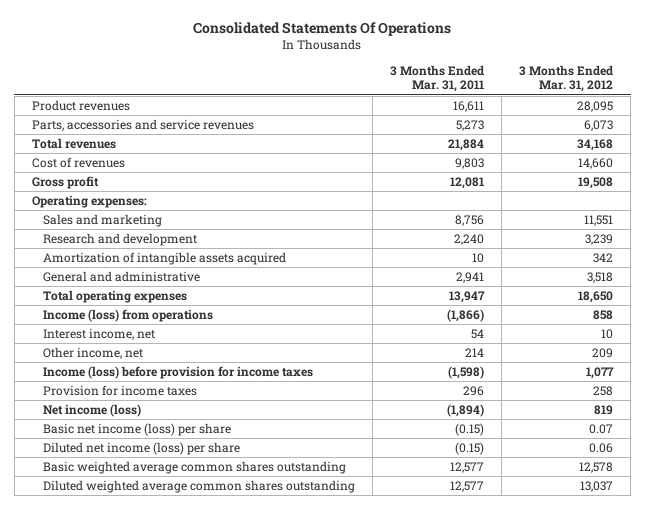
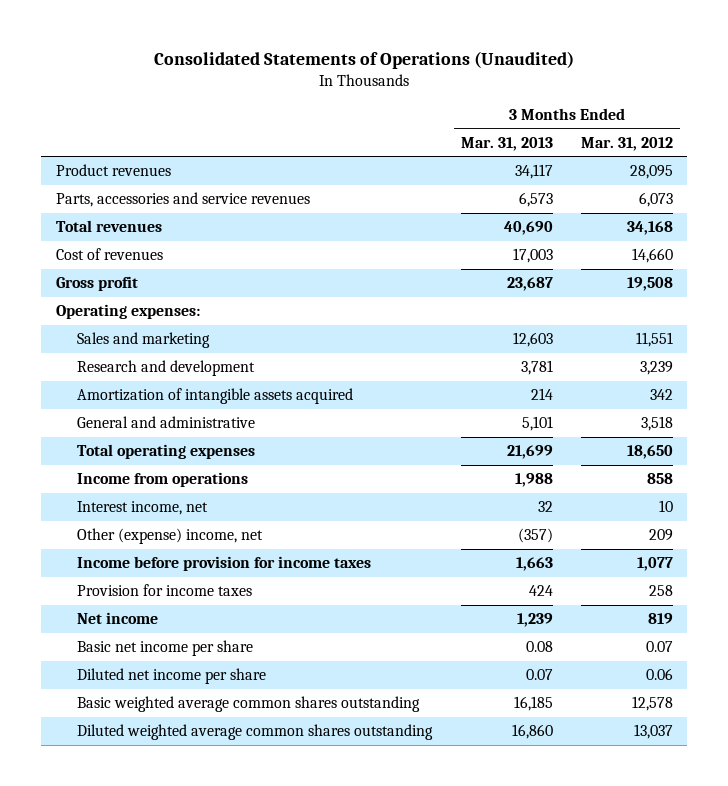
- Consolidated Statements Of Operations
+ Consolidated Statements of Operations (Unaudited)
- | 3 Months Ended Mar. 31, 2011 | 3 Months Ended Mar. 31, 2012
+ | 3 Months Ended Mar. 31, 2013 | 3 Months Ended Mar. 31, 2012
- Income (loss) from operations | (1,866) | 858
+ Income from operations | 1,988 | 858
- Other income, net | 214 | 209
- Income (loss) before provision for income taxes | (1,598) | 1,077
+ Other (expense) income, net | (357) | 209
+ Income before provision for income taxes | 1,663 | 1,077
- Net income (loss) | (1,894) | 819
- Basic net income (loss) per share | (0.15) | 0.07
- Diluted net income (loss) per share | (0.15) | 0.06
+ Net income | 1,239 | 819
+ Basic net income per share | 0.08 | 0.07
+ Diluted net income per share | 0.07 | 0.06

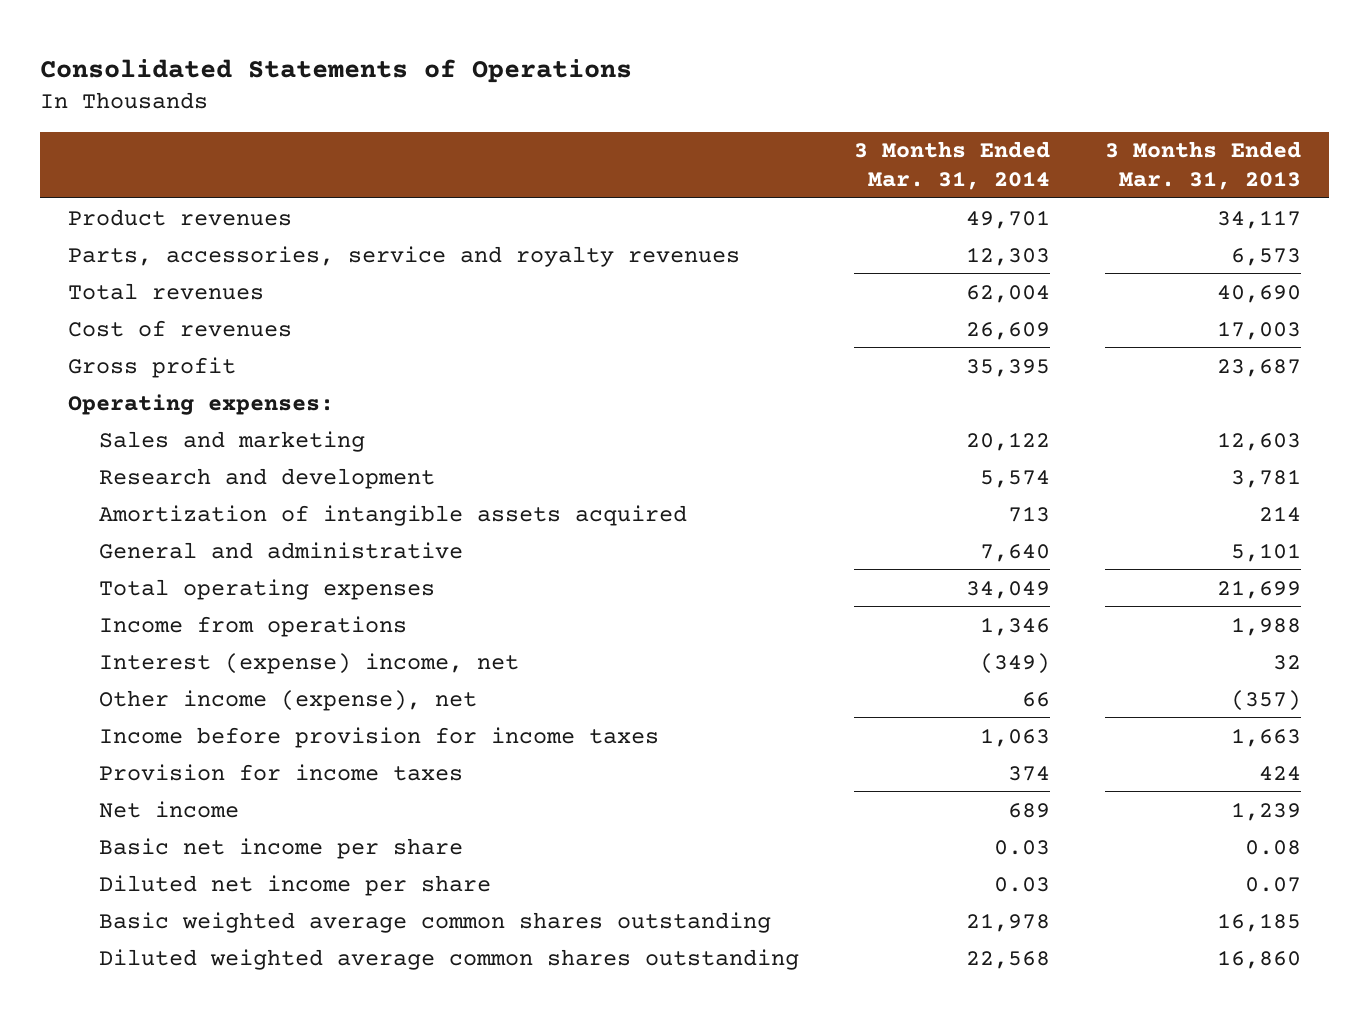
- Consolidated Statements of Operations (Unaudited)
+ Consolidated Statements of Operations
- | 3 Months Ended Mar. 31, 2013 | 3 Months Ended Mar. 31, 2012
+ | 3 Months Ended Mar. 31, 2014 | 3 Months Ended Mar. 31, 2013
- Parts, accessories and service revenues | 6,573 | 6,073
+ Parts, accessories, service and royalty revenues | 12,303 | 6,573
- Interest income, net | 32 | 10
- Other (expense) income, net | (357) | 209
+ Interest (expense) income, net | (349) | 32
+ Other income (expense), net | 66 | (357)

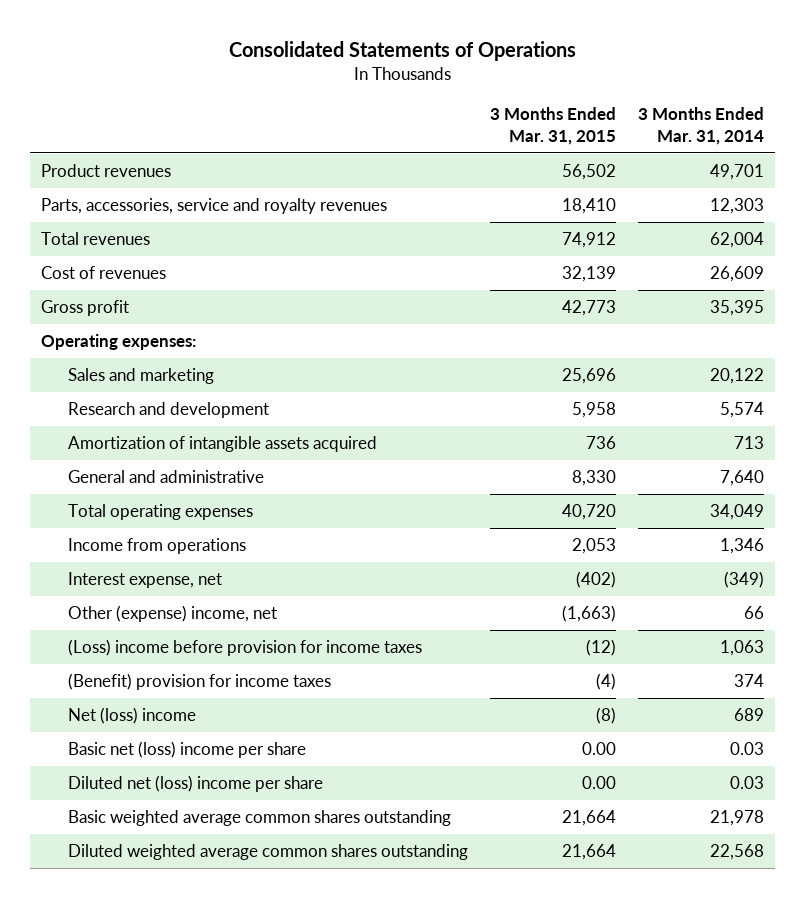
- | 3 Months Ended Mar. 31, 2014 | 3 Months Ended Mar. 31, 2013
+ | 3 Months Ended Mar. 31, 2015 | 3 Months Ended Mar. 31, 2014
- Interest (expense) income, net | (349) | 32
- Other income (expense), net | 66 | (357)
- Income before provision for income taxes | 1,063 | 1,663
- Provision for income taxes | 374 | 424
- Net income | 689 | 1,239
- Basic net income per share | 0.03 | 0.08
- Diluted net income per share | 0.03 | 0.07
+ Interest expense, net | (402) | (349)
+ Other (expense) income, net | (1,663) | 66
+ (Loss) income before provision for income taxes | (12) | 1,063
+ (Benefit) provision for income taxes | (4) | 374
+ Net (loss) income | (8) | 689
+ Basic net (loss) income per share | 0.00 | 0.03
+ Diluted net (loss) income per share | 0.00 | 0.03

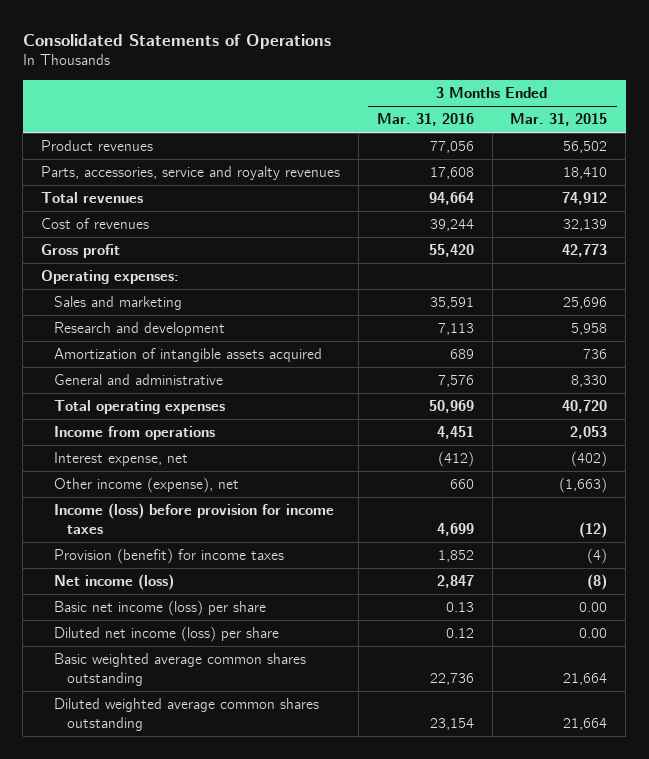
- | 3 Months Ended Mar. 31, 2015 | 3 Months Ended Mar. 31, 2014
+ | 3 Months Ended Mar. 31, 2016 | 3 Months Ended Mar. 31, 2015
- Other (expense) income, net | (1,663) | 66
- (Loss) income before provision for income taxes | (12) | 1,063
- (Benefit) provision for income taxes | (4) | 374
- Net (loss) income | (8) | 689
- Basic net (loss) income per share | 0.00 | 0.03
- Diluted net (loss) income per share | 0.00 | 0.03
+ Other income (expense), net | 660 | (1,663)
+ Income (loss) before provision for income taxes | 4,699 | (12)
+ Provision (benefit) for income taxes | 1,852 | (4)
+ Net income (loss) | 2,847 | (8)
+ Basic net income (loss) per share | 0.13 | 0.00
+ Diluted net income (loss) per share | 0.12 | 0.00

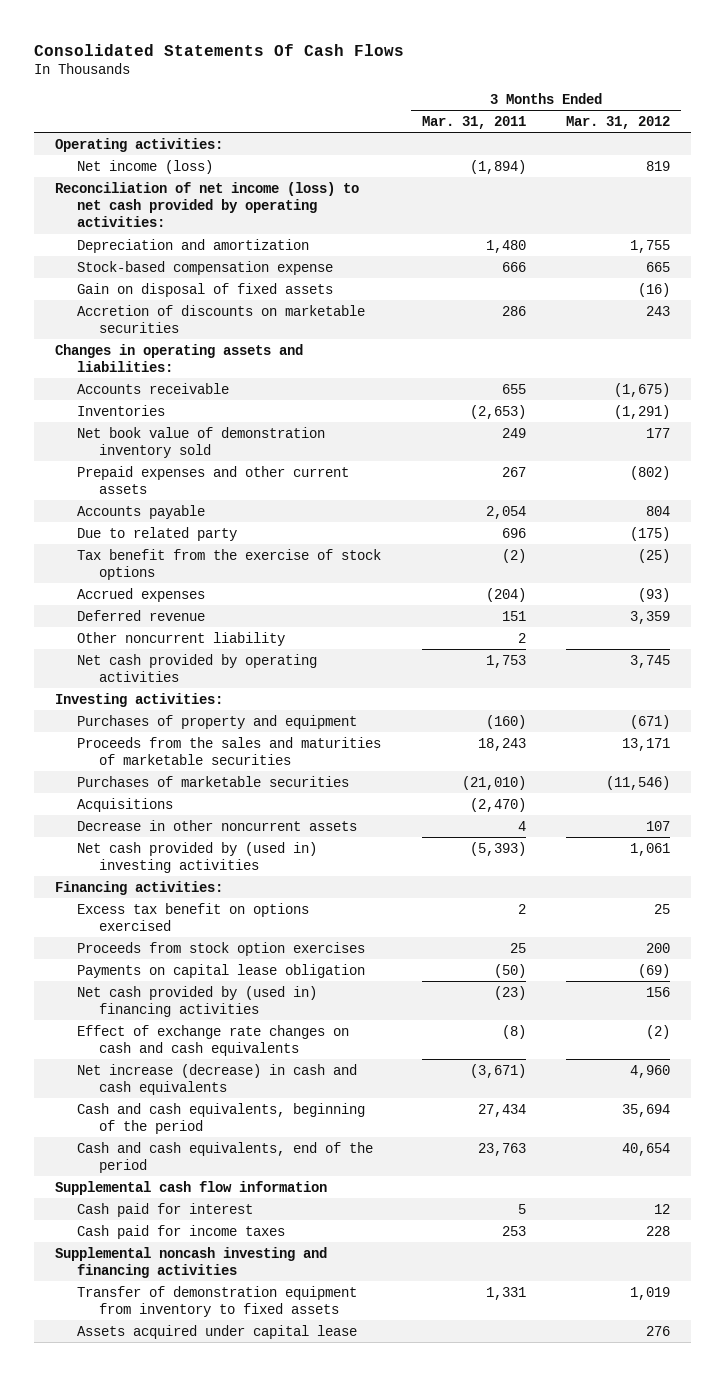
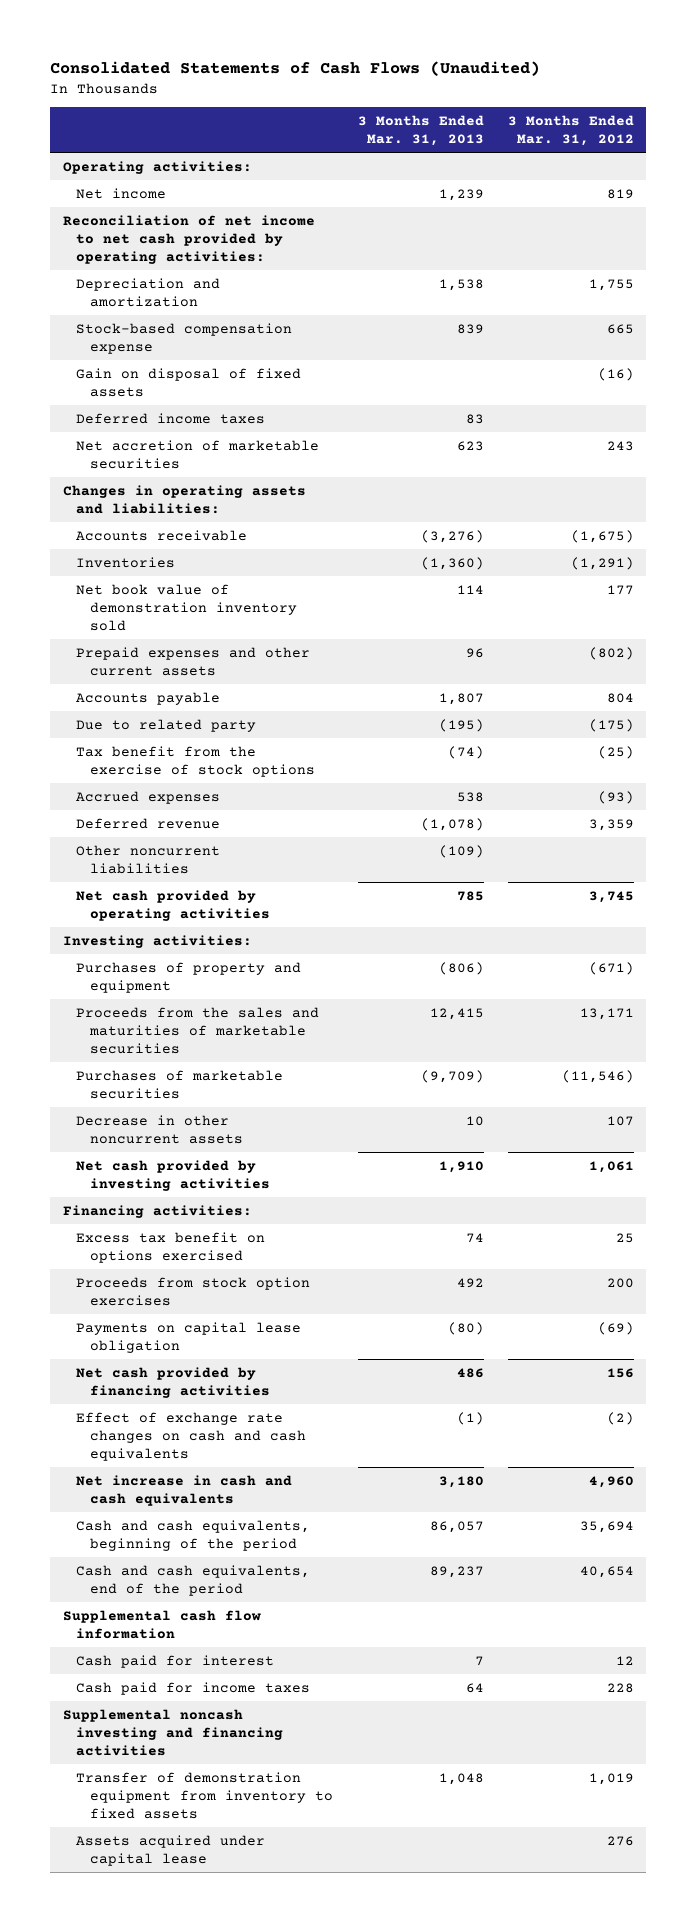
- Consolidated Statements Of Cash Flows
+ Consolidated Statements of Cash Flows (Unaudited)
- | 3 Months Ended Mar. 31, 2011 | 3 Months Ended Mar. 31, 2012
+ | 3 Months Ended Mar. 31, 2013 | 3 Months Ended Mar. 31, 2012
- Net income (loss) | (1,894) | 819
- Reconciliation of net income (loss) to net cash provided by operating activities:
+ Net income | 1,239 | 819
+ Reconciliation of net income to net cash provided by operating activities:
- Accretion of discounts on marketable securities | 286 | 243
+ Deferred income taxes | 83 |
+ Net accretion of marketable securities | 623 | 243
- Other noncurrent liability | 2 |
+ Other noncurrent liabilities | (109) |
- Acquisitions | (2,470) |
- Net cash provided by (used in) investing activities | (5,393) | 1,061
+ Net cash provided by investing activities | 1,910 | 1,061
- Net cash provided by (used in) financing activities | (23) | 156
+ Net cash provided by financing activities | 486 | 156
- Net increase (decrease) in cash and cash equivalents | (3,671) | 4,960
+ Net increase in cash and cash equivalents | 3,180 | 4,960

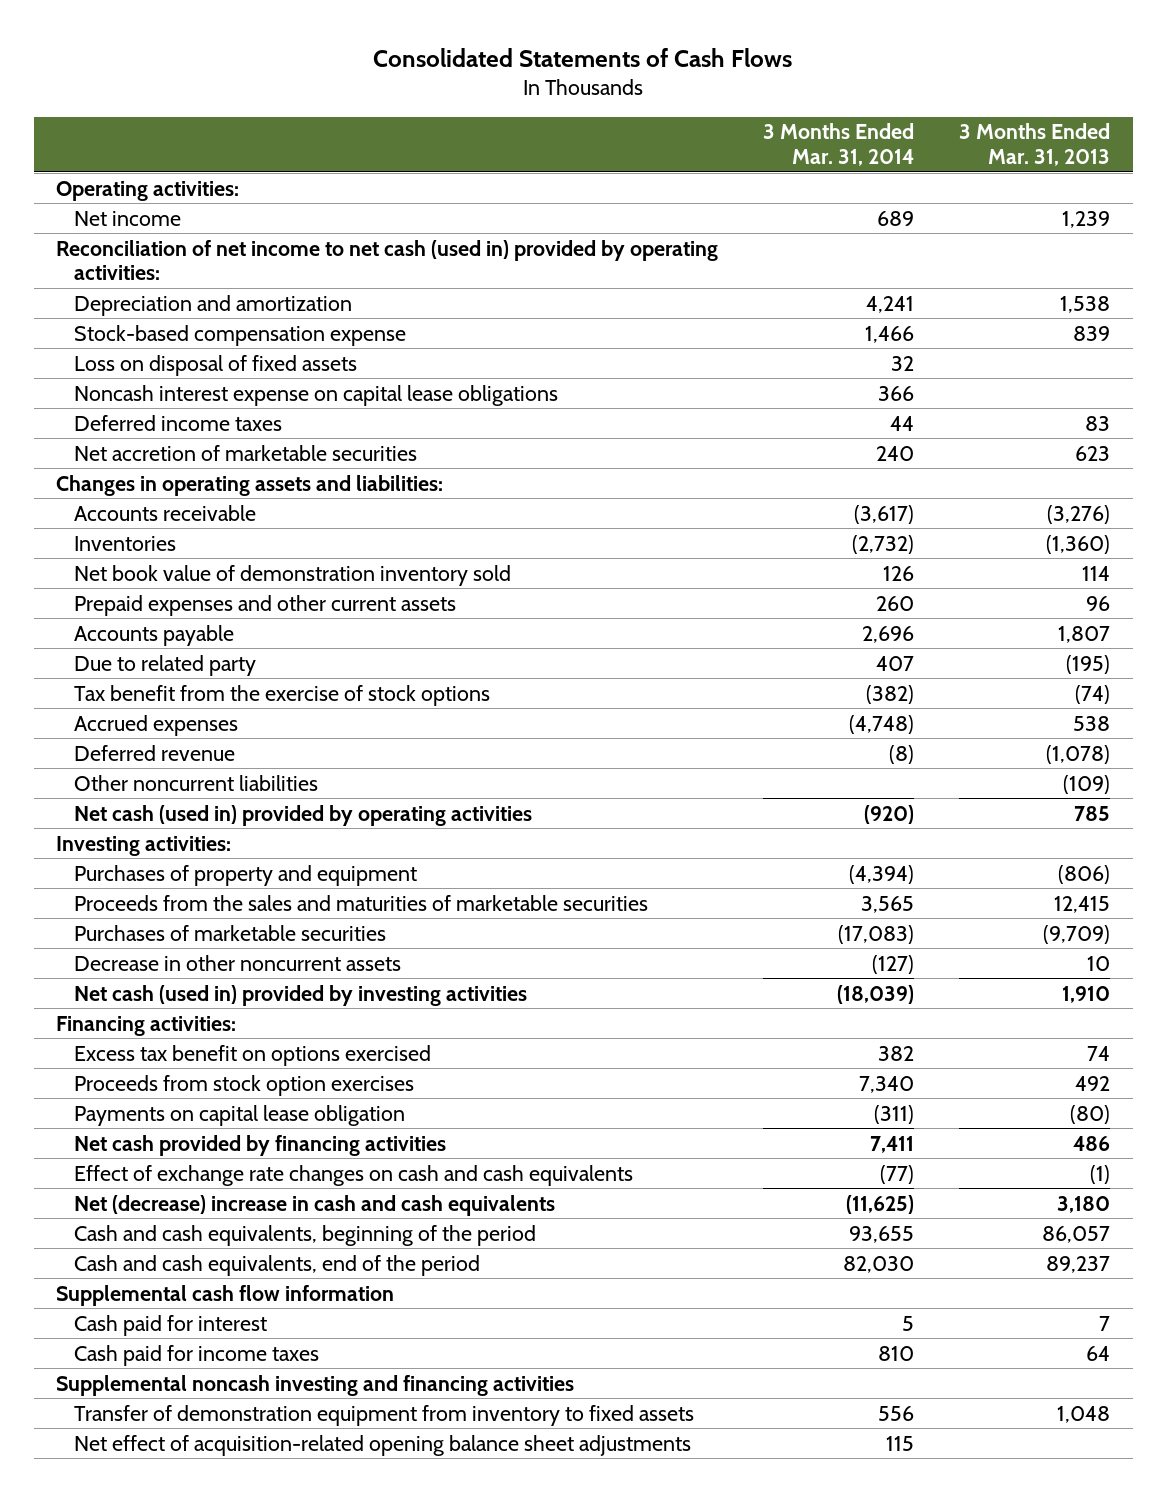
- Consolidated Statements of Cash Flows (Unaudited)
+ Consolidated Statements of Cash Flows
- | 3 Months Ended Mar. 31, 2013 | 3 Months Ended Mar. 31, 2012
+ | 3 Months Ended Mar. 31, 2014 | 3 Months Ended Mar. 31, 2013
- Reconciliation of net income to net cash provided by operating activities:
+ Reconciliation of net income to net cash (used in) provided by operating activities:
- Gain on disposal of fixed assets | | (16)
+ Loss on disposal of fixed assets | 32 |
+ Noncash interest expense on capital lease obligations | 366 |
- Net cash provided by operating activities | 785 | 3,745
+ Net cash (used in) provided by operating activities | (920) | 785
- Net cash provided by investing activities | 1,910 | 1,061
+ Net cash (used in) provided by investing activities | (18,039) | 1,910
- Net increase in cash and cash equivalents | 3,180 | 4,960
+ Net (decrease) increase in cash and cash equivalents | (11,625) | 3,180
- Assets acquired under capital lease | | 276
+ Net effect of acquisition-related opening balance sheet adjustments | 115 |

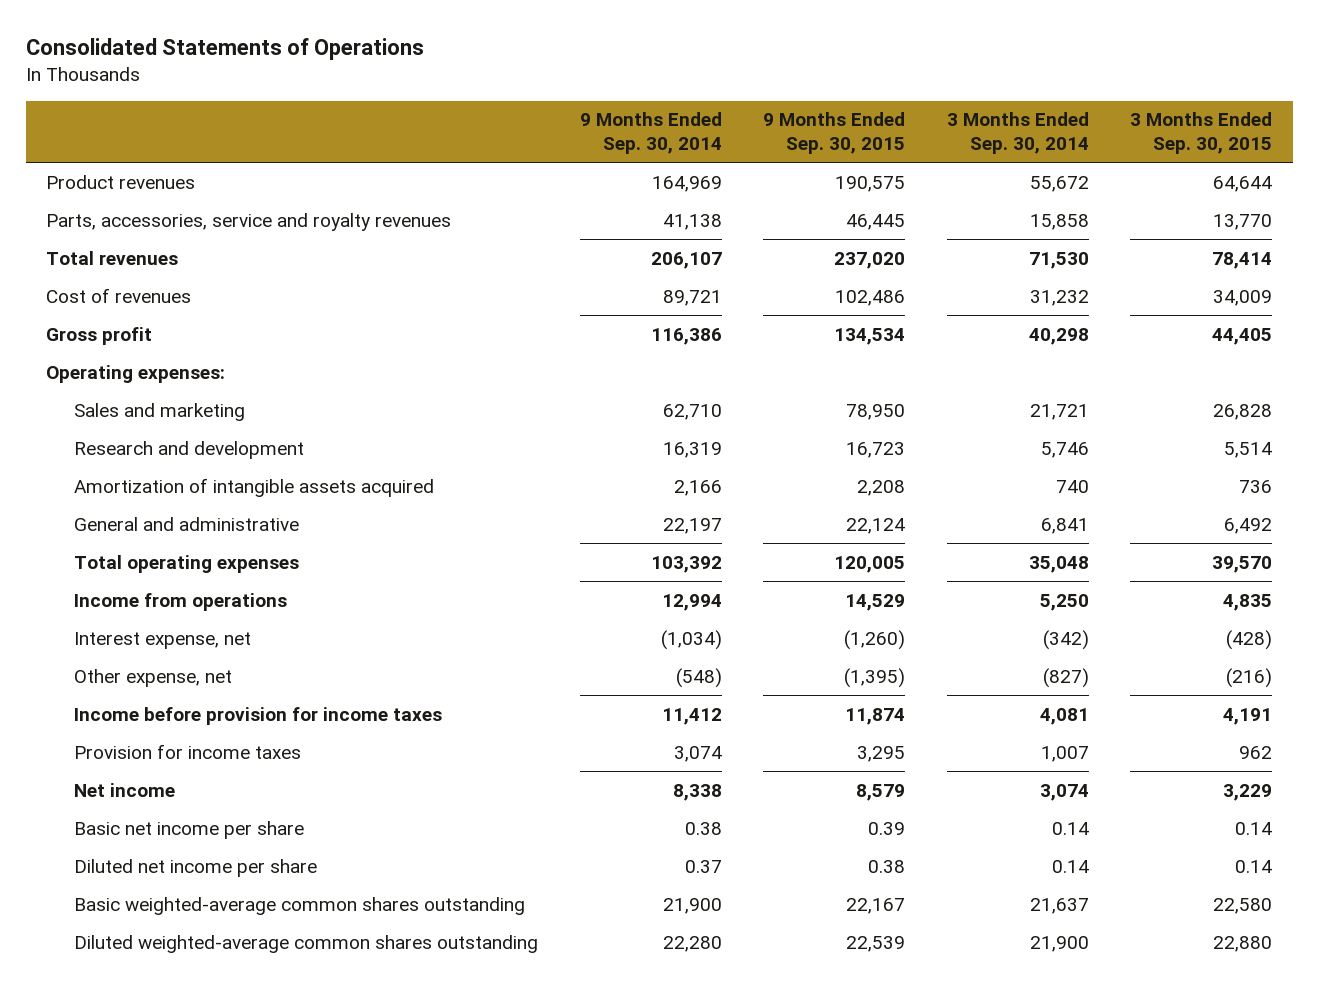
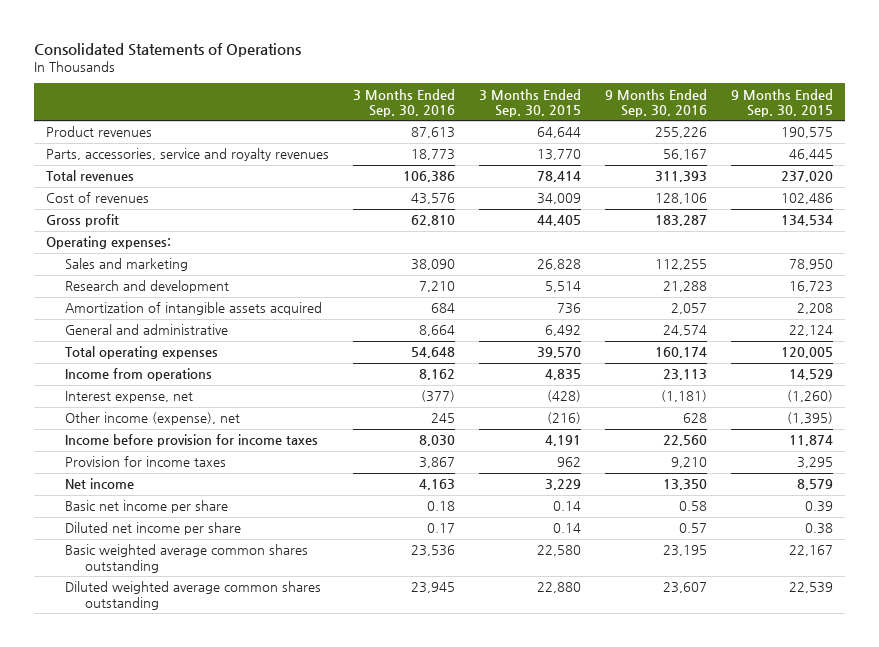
- | 9 Months Ended Sep. 30, 2014 | 9 Months Ended Sep. 30, 2015 | 3 Months Ended Sep. 30, 2014 | 3 Months Ended Sep. 30, 2015
+ | 3 Months Ended Sep. 30, 2016 | 3 Months Ended Sep. 30, 2015 | 9 Months Ended Sep. 30, 2016 | 9 Months Ended Sep. 30, 2015
- Other expense, net | (548) | (1,395) | (827) | (216)
+ Other income (expense), net | 245 | (216) | 628 | (1,395)
- Basic weighted-average common shares outstanding | 21,900 | 22,167 | 21,637 | 22,580
- Diluted weighted-average common shares outstanding | 22,280 | 22,539 | 21,900 | 22,880
+ Basic weighted average common shares outstanding | 23,536 | 22,580 | 23,195 | 22,167
+ Diluted weighted average common shares outstanding | 23,945 | 22,880 | 23,607 | 22,539

